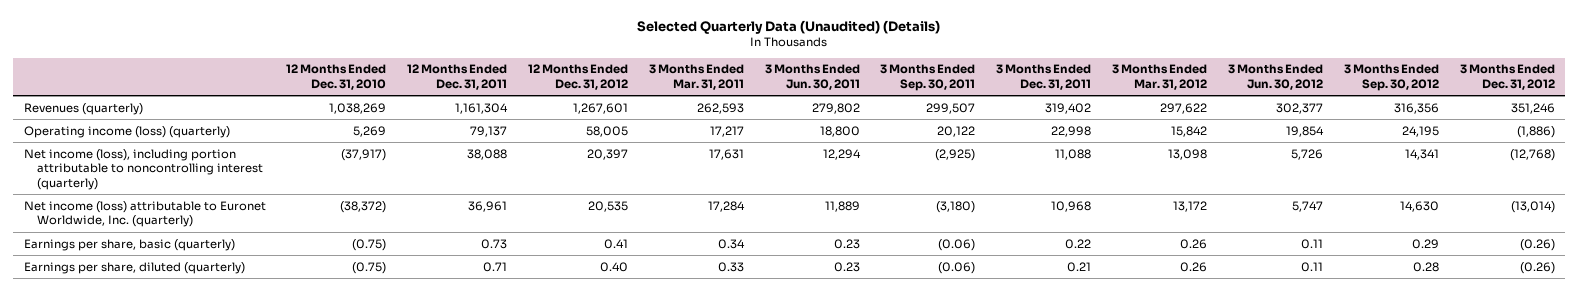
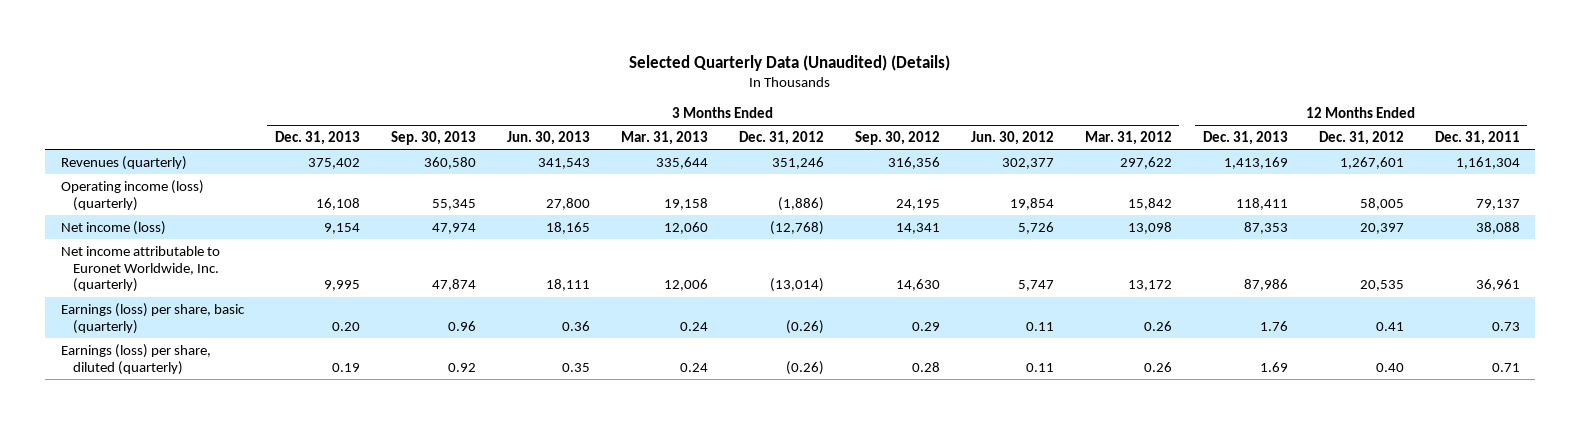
- | 12 Months Ended Dec. 31, 2010 | 12 Months Ended Dec. 31, 2011 | 12 Months Ended Dec. 31, 2012 | 3 Months Ended Mar. 31, 2011 | 3 Months Ended Jun. 30, 2011 | 3 Months Ended Sep. 30, 2011 | 3 Months Ended Dec. 31, 2011 | 3 Months Ended Mar. 31, 2012 | 3 Months Ended Jun. 30, 2012 | 3 Months Ended Sep. 30, 2012 | 3 Months Ended Dec. 31, 2012
+ | 3 Months Ended Dec. 31, 2013 | 3 Months Ended Sep. 30, 2013 | 3 Months Ended Jun. 30, 2013 | 3 Months Ended Mar. 31, 2013 | 3 Months Ended Dec. 31, 2012 | 3 Months Ended Sep. 30, 2012 | 3 Months Ended Jun. 30, 2012 | 3 Months Ended Mar. 31, 2012 | 12 Months Ended Dec. 31, 2013 | 12 Months Ended Dec. 31, 2012 | 12 Months Ended Dec. 31, 2011
- Net income (loss), including portion attributable to noncontrolling interest (quarterly) | (37,917) | 38,088 | 20,397 | 17,631 | 12,294 | (2,925) | 11,088 | 13,098 | 5,726 | 14,341 | (12,768)
- Net income (loss) attributable to Euronet Worldwide, Inc. (quarterly) | (38,372) | 36,961 | 20,535 | 17,284 | 11,889 | (3,180) | 10,968 | 13,172 | 5,747 | 14,630 | (13,014)
- Earnings per share, basic (quarterly) | (0.75) | 0.73 | 0.41 | 0.34 | 0.23 | (0.06) | 0.22 | 0.26 | 0.11 | 0.29 | (0.26)
- Earnings per share, diluted (quarterly) | (0.75) | 0.71 | 0.40 | 0.33 | 0.23 | (0.06) | 0.21 | 0.26 | 0.11 | 0.28 | (0.26)
+ Net income (loss) | 9,154 | 47,974 | 18,165 | 12,060 | (12,768) | 14,341 | 5,726 | 13,098 | 87,353 | 20,397 | 38,088
+ Net income attributable to Euronet Worldwide, Inc. (quarterly) | 9,995 | 47,874 | 18,111 | 12,006 | (13,014) | 14,630 | 5,747 | 13,172 | 87,986 | 20,535 | 36,961
+ Earnings (loss) per share, basic (quarterly) | 0.20 | 0.96 | 0.36 | 0.24 | (0.26) | 0.29 | 0.11 | 0.26 | 1.76 | 0.41 | 0.73
+ Earnings (loss) per share, diluted (quarterly) | 0.19 | 0.92 | 0.35 | 0.24 | (0.26) | 0.28 | 0.11 | 0.26 | 1.69 | 0.40 | 0.71

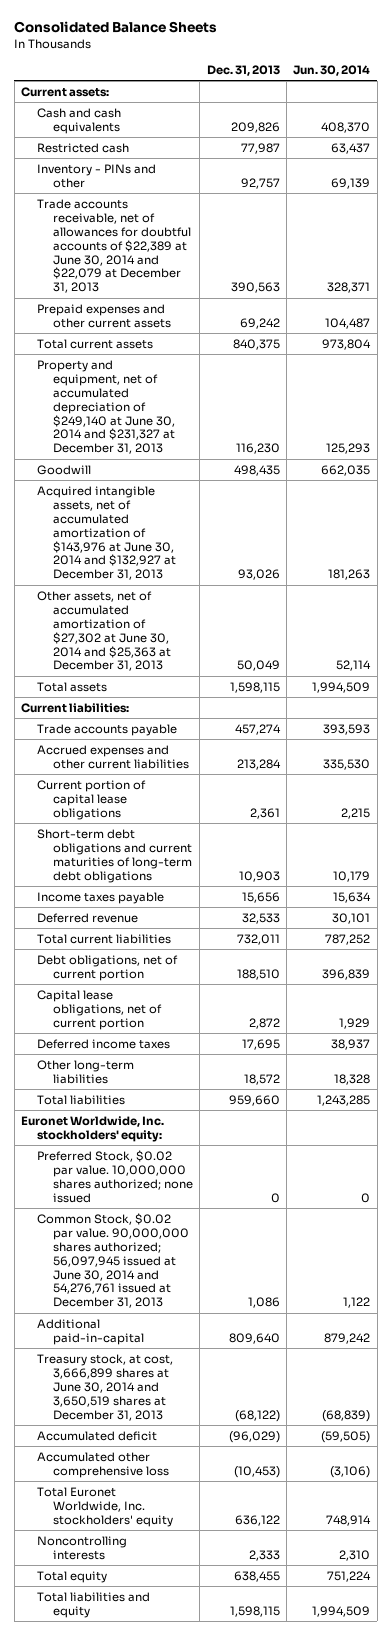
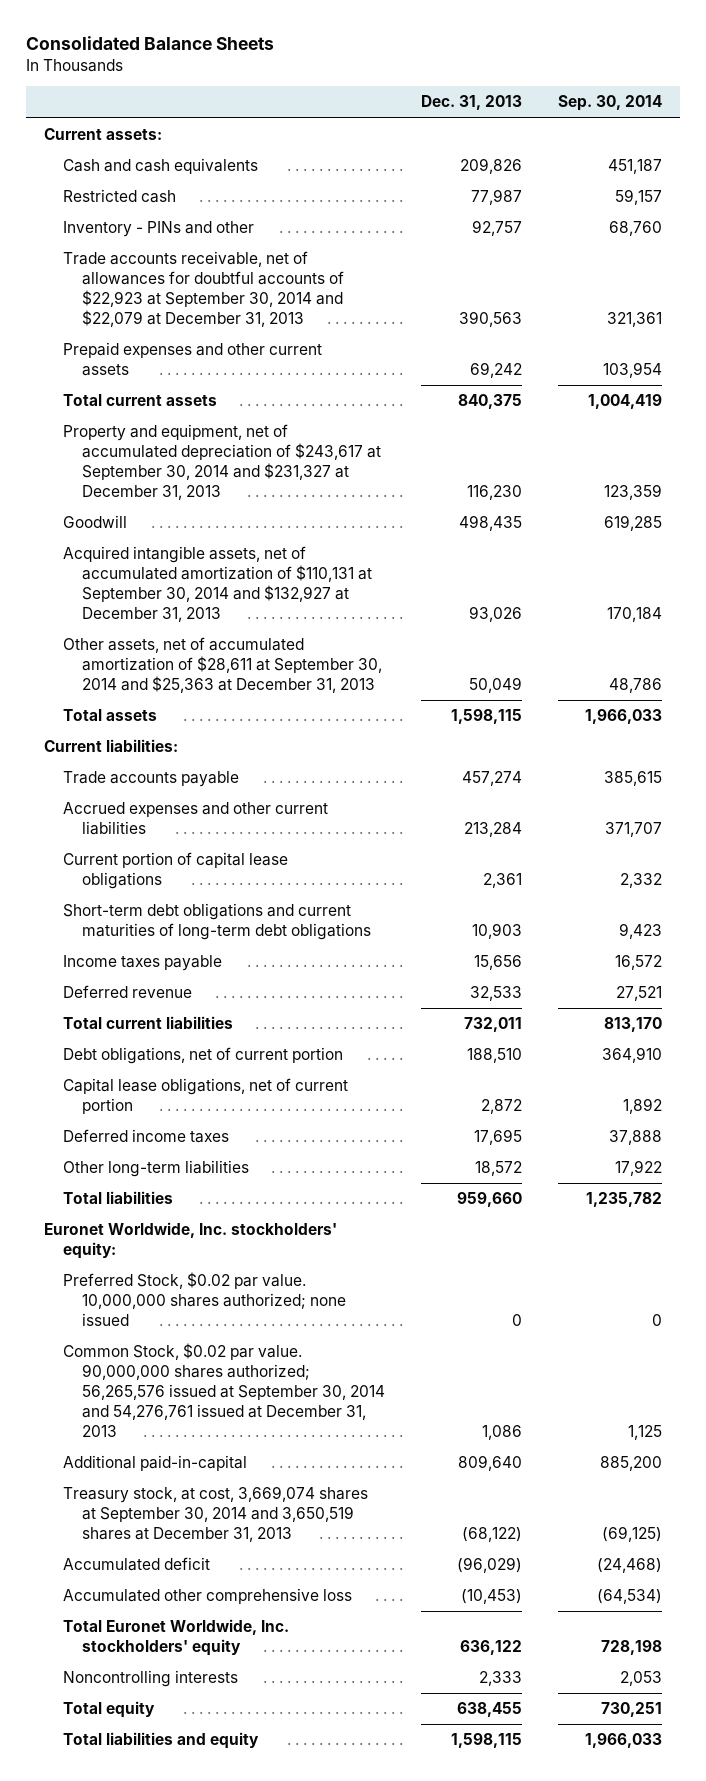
- | Dec. 31, 2013 | Jun. 30, 2014
+ | Dec. 31, 2013 | Sep. 30, 2014
- Trade accounts receivable, net of allowances for doubtful accounts of $22,389 at June 30, 2014 and $22,079 at December 31, 2013 | 390,563 | 328,371
+ Trade accounts receivable, net of allowances for doubtful accounts of $22,923 at September 30, 2014 and $22,079 at December 31, 2013 | 390,563 | 321,361
- Property and equipment, net of accumulated depreciation of $249,140 at June 30, 2014 and $231,327 at December 31, 2013 | 116,230 | 125,293
+ Property and equipment, net of accumulated depreciation of $243,617 at September 30, 2014 and $231,327 at December 31, 2013 | 116,230 | 123,359
- Acquired intangible assets, net of accumulated amortization of $143,976 at June 30, 2014 and $132,927 at December 31, 2013 | 93,026 | 181,263
- Other assets, net of accumulated amortization of $27,302 at June 30, 2014 and $25,363 at December 31, 2013 | 50,049 | 52,114
+ Acquired intangible assets, net of accumulated amortization of $110,131 at September 30, 2014 and $132,927 at December 31, 2013 | 93,026 | 170,184
+ Other assets, net of accumulated amortization of $28,611 at September 30, 2014 and $25,363 at December 31, 2013 | 50,049 | 48,786
- Common Stock, $0.02 par value. 90,000,000 shares authorized; 56,097,945 issued at June 30, 2014 and 54,276,761 issued at December 31, 2013 | 1,086 | 1,122
+ Common Stock, $0.02 par value. 90,000,000 shares authorized; 56,265,576 issued at September 30, 2014 and 54,276,761 issued at December 31, 2013 | 1,086 | 1,125
- Treasury stock, at cost, 3,666,899 shares at June 30, 2014 and 3,650,519 shares at December 31, 2013 | (68,122) | (68,839)
+ Treasury stock, at cost, 3,669,074 shares at September 30, 2014 and 3,650,519 shares at December 31, 2013 | (68,122) | (69,125)

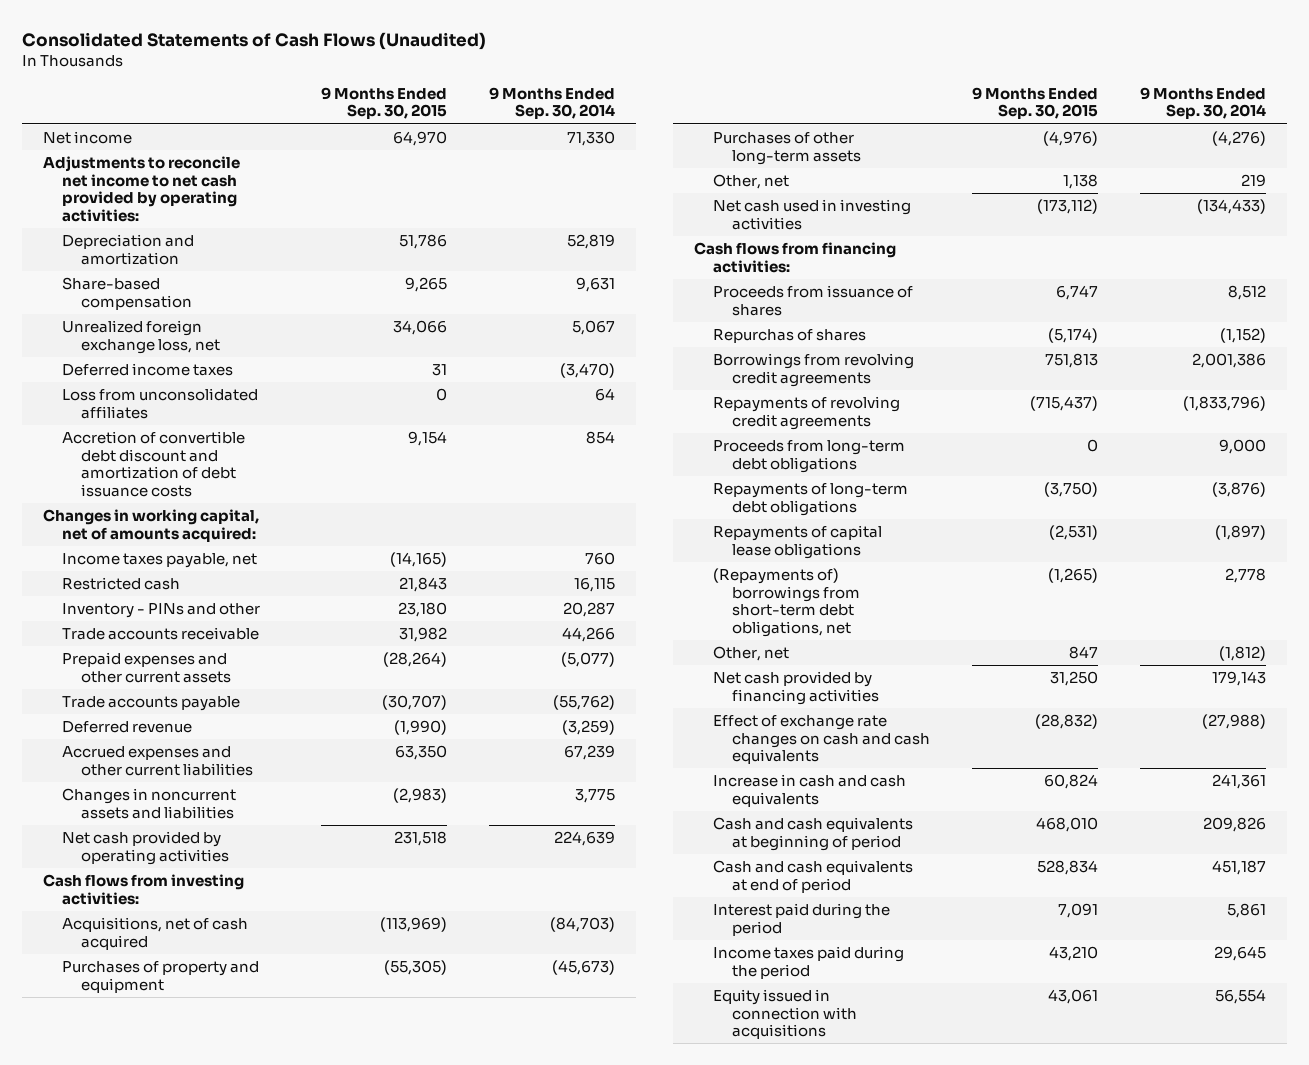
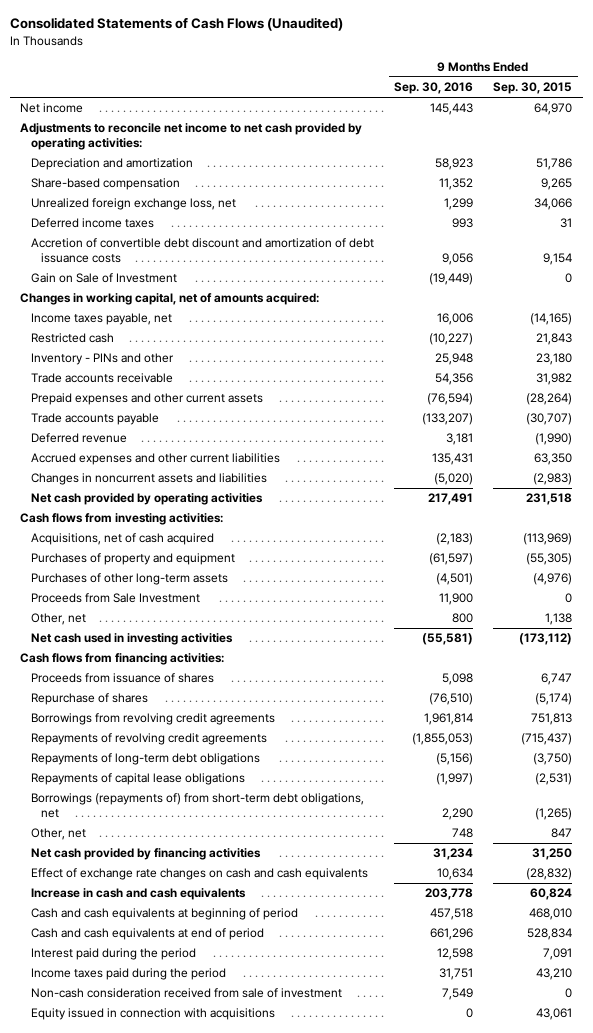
- | 9 Months Ended Sep. 30, 2015 | 9 Months Ended Sep. 30, 2014
+ | 9 Months Ended Sep. 30, 2016 | 9 Months Ended Sep. 30, 2015
- Loss from unconsolidated affiliates | 0 | 64
+ Gain on Sale of Investment | (19,449) | 0
+ Proceeds from Sale Investment | 11,900 | 0
- Repurchas of shares | (5,174) | (1,152)
+ Repurchase of shares | (76,510) | (5,174)
- Proceeds from long-term debt obligations | 0 | 9,000
- (Repayments of) borrowings from short-term debt obligations, net | (1,265) | 2,778
+ Borrowings (repayments of) from short-term debt obligations, net | 2,290 | (1,265)
+ Non-cash consideration received from sale of investment | 7,549 | 0

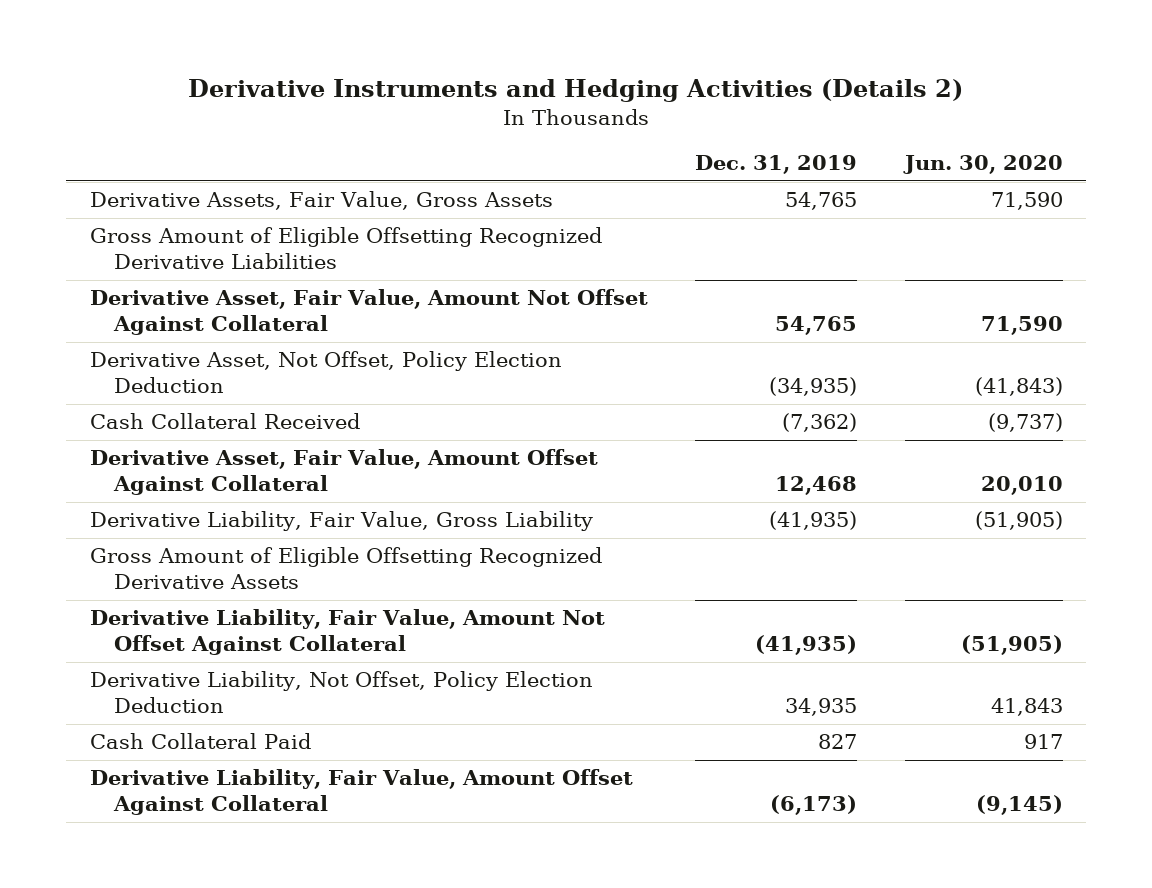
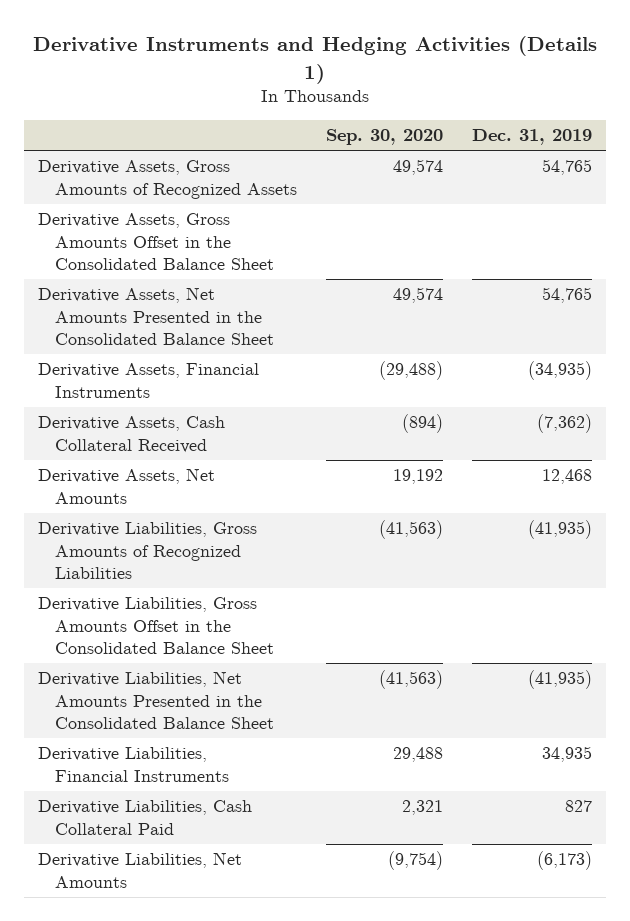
- Derivative Instruments and Hedging Activities (Details 2)
+ Derivative Instruments and Hedging Activities (Details 1)
- | Dec. 31, 2019 | Jun. 30, 2020
+ | Sep. 30, 2020 | Dec. 31, 2019
- Derivative Assets, Fair Value, Gross Assets | 54,765 | 71,590
- Gross Amount of Eligible Offsetting Recognized Derivative Liabilities
- Derivative Asset, Fair Value, Amount Not Offset Against Collateral | 54,765 | 71,590
- Derivative Asset, Not Offset, Policy Election Deduction | (34,935) | (41,843)
- Cash Collateral Received | (7,362) | (9,737)
- Derivative Asset, Fair Value, Amount Offset Against Collateral | 12,468 | 20,010
- Derivative Liability, Fair Value, Gross Liability | (41,935) | (51,905)
- Gross Amount of Eligible Offsetting Recognized Derivative Assets
- Derivative Liability, Fair Value, Amount Not Offset Against Collateral | (41,935) | (51,905)
- Derivative Liability, Not Offset, Policy Election Deduction | 34,935 | 41,843
- Cash Collateral Paid | 827 | 917
- Derivative Liability, Fair Value, Amount Offset Against Collateral | (6,173) | (9,145)
+ Derivative Assets, Gross Amounts of Recognized Assets | 49,574 | 54,765
+ Derivative Assets, Gross Amounts Offset in the Consolidated Balance Sheet
+ Derivative Assets, Net Amounts Presented in the Consolidated Balance Sheet | 49,574 | 54,765
+ Derivative Assets, Financial Instruments | (29,488) | (34,935)
+ Derivative Assets, Cash Collateral Received | (894) | (7,362)
+ Derivative Assets, Net Amounts | 19,192 | 12,468
+ Derivative Liabilities, Gross Amounts of Recognized Liabilities | (41,563) | (41,935)
+ Derivative Liabilities, Gross Amounts Offset in the Consolidated Balance Sheet
+ Derivative Liabilities, Net Amounts Presented in the Consolidated Balance Sheet | (41,563) | (41,935)
+ Derivative Liabilities, Financial Instruments | 29,488 | 34,935
+ Derivative Liabilities, Cash Collateral Paid | 2,321 | 827
+ Derivative Liabilities, Net Amounts | (9,754) | (6,173)

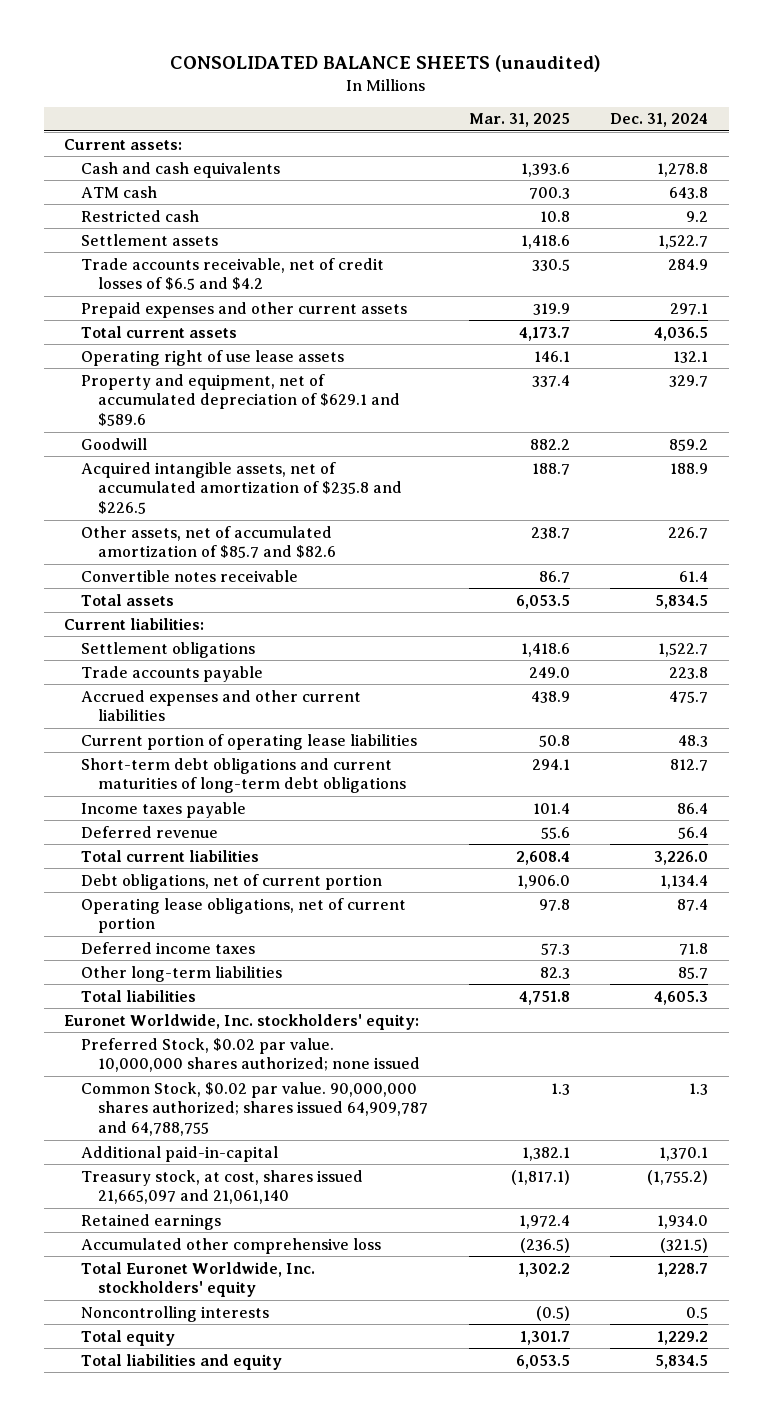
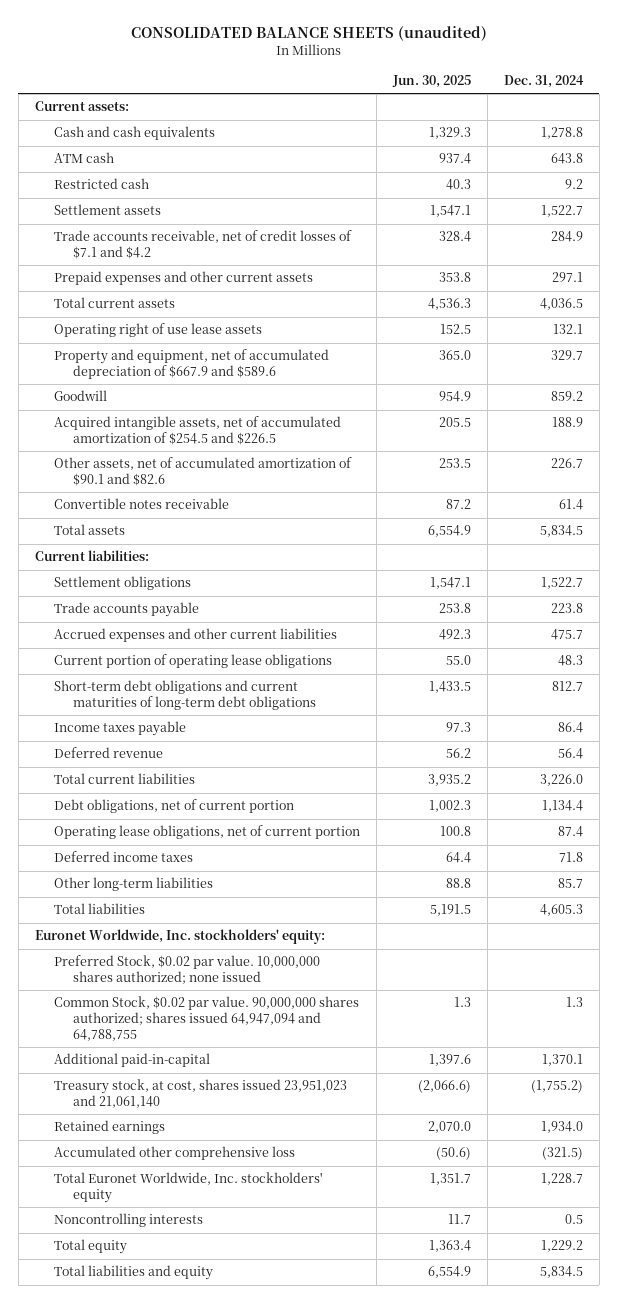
- | Mar. 31, 2025 | Dec. 31, 2024
+ | Jun. 30, 2025 | Dec. 31, 2024
- Trade accounts receivable, net of credit losses of $6.5 and $4.2 | 330.5 | 284.9
+ Trade accounts receivable, net of credit losses of $7.1 and $4.2 | 328.4 | 284.9
- Property and equipment, net of accumulated depreciation of $629.1 and $589.6 | 337.4 | 329.7
+ Property and equipment, net of accumulated depreciation of $667.9 and $589.6 | 365.0 | 329.7
- Acquired intangible assets, net of accumulated amortization of $235.8 and $226.5 | 188.7 | 188.9
- Other assets, net of accumulated amortization of $85.7 and $82.6 | 238.7 | 226.7
+ Acquired intangible assets, net of accumulated amortization of $254.5 and $226.5 | 205.5 | 188.9
+ Other assets, net of accumulated amortization of $90.1 and $82.6 | 253.5 | 226.7
- Current portion of operating lease liabilities | 50.8 | 48.3
+ Current portion of operating lease obligations | 55.0 | 48.3
- Common Stock, $0.02 par value. 90,000,000 shares authorized; shares issued 64,909,787 and 64,788,755 | 1.3 | 1.3
+ Common Stock, $0.02 par value. 90,000,000 shares authorized; shares issued 64,947,094 and 64,788,755 | 1.3 | 1.3
- Treasury stock, at cost, shares issued 21,665,097 and 21,061,140 | (1,817.1) | (1,755.2)
+ Treasury stock, at cost, shares issued 23,951,023 and 21,061,140 | (2,066.6) | (1,755.2)

